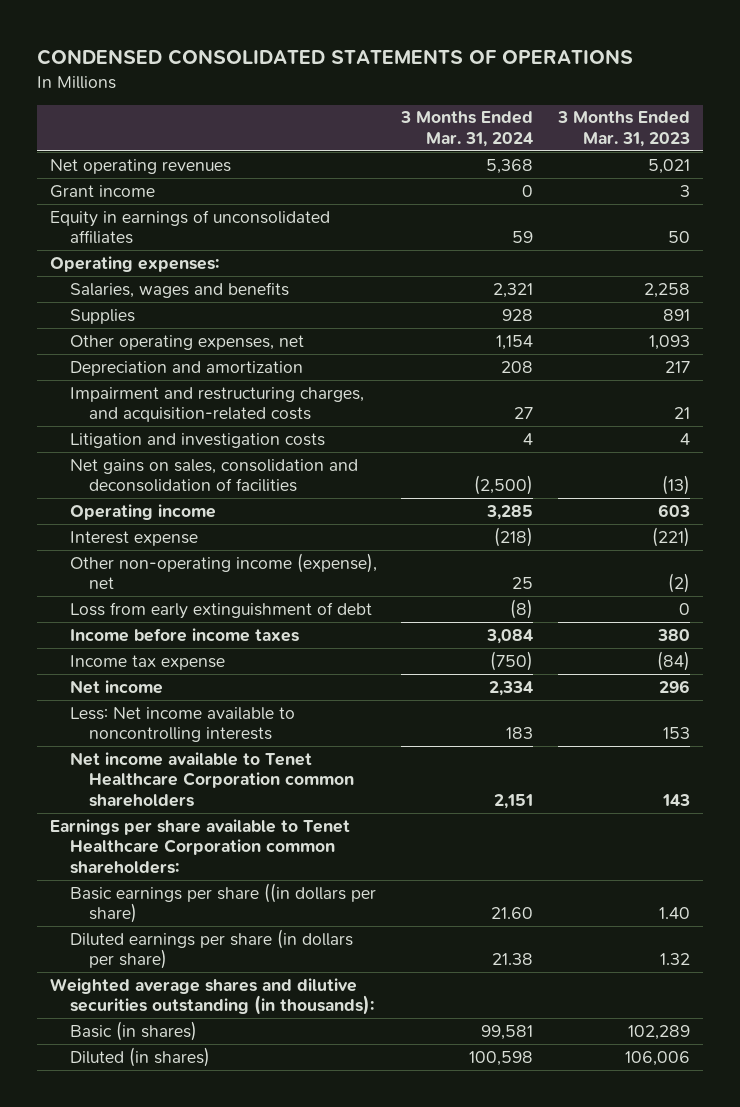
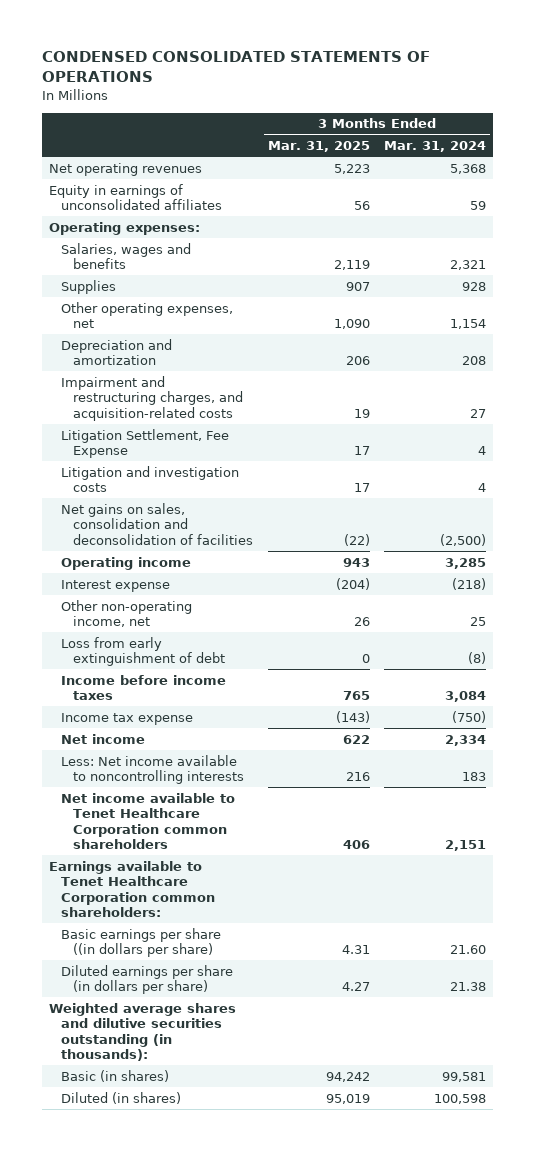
- | 3 Months Ended Mar. 31, 2024 | 3 Months Ended Mar. 31, 2023
+ | 3 Months Ended Mar. 31, 2025 | 3 Months Ended Mar. 31, 2024
- Grant income | 0 | 3
+ Litigation Settlement, Fee Expense | 17 | 4
- Other non-operating income (expense), net | 25 | (2)
+ Other non-operating income, net | 26 | 25
- Earnings per share available to Tenet Healthcare Corporation common shareholders:
+ Earnings available to Tenet Healthcare Corporation common shareholders:

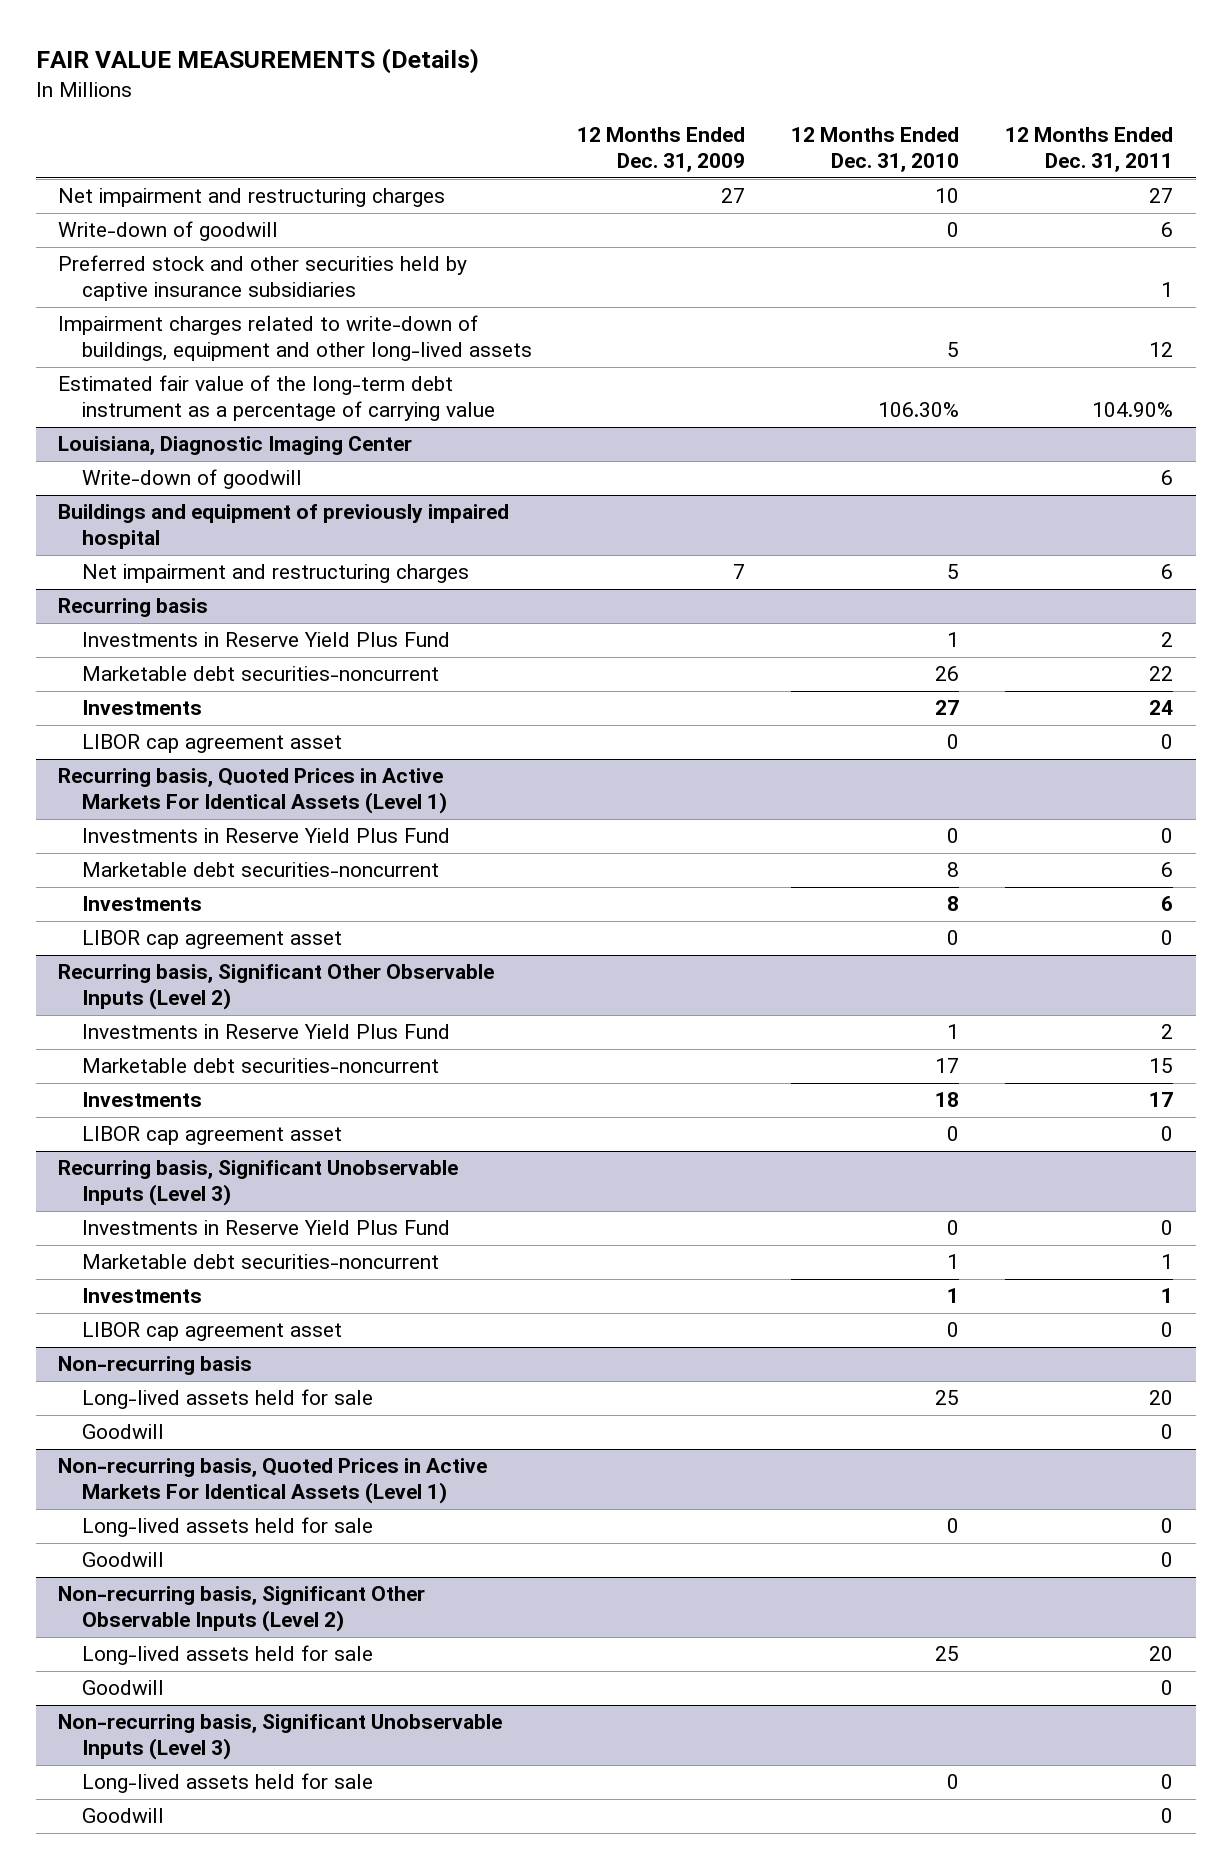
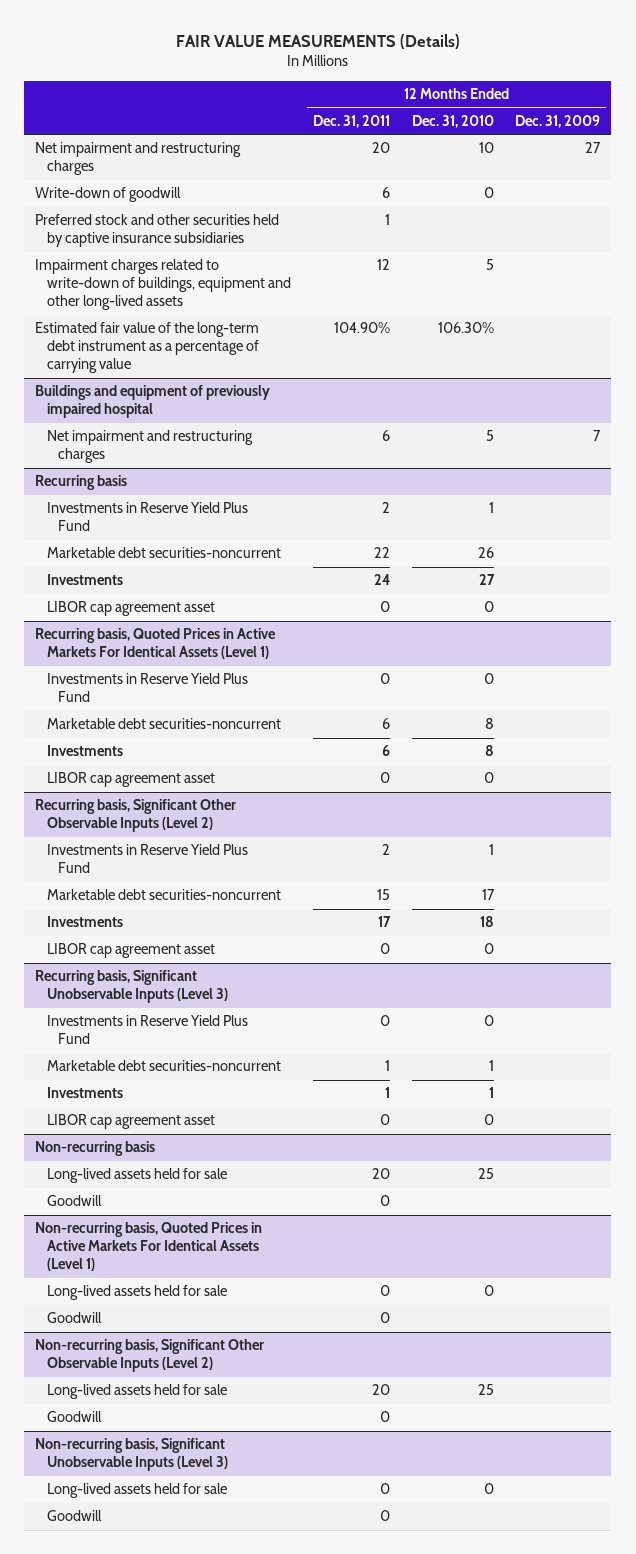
- | 12 Months Ended Dec. 31, 2009 | 12 Months Ended Dec. 31, 2010 | 12 Months Ended Dec. 31, 2011
+ | 12 Months Ended Dec. 31, 2011 | 12 Months Ended Dec. 31, 2010 | 12 Months Ended Dec. 31, 2009
- Net impairment and restructuring charges | 27 | 10 | 27
+ Net impairment and restructuring charges | 20 | 10 | 27
- Louisiana, Diagnostic Imaging Center
- Write-down of goodwill | | | 6

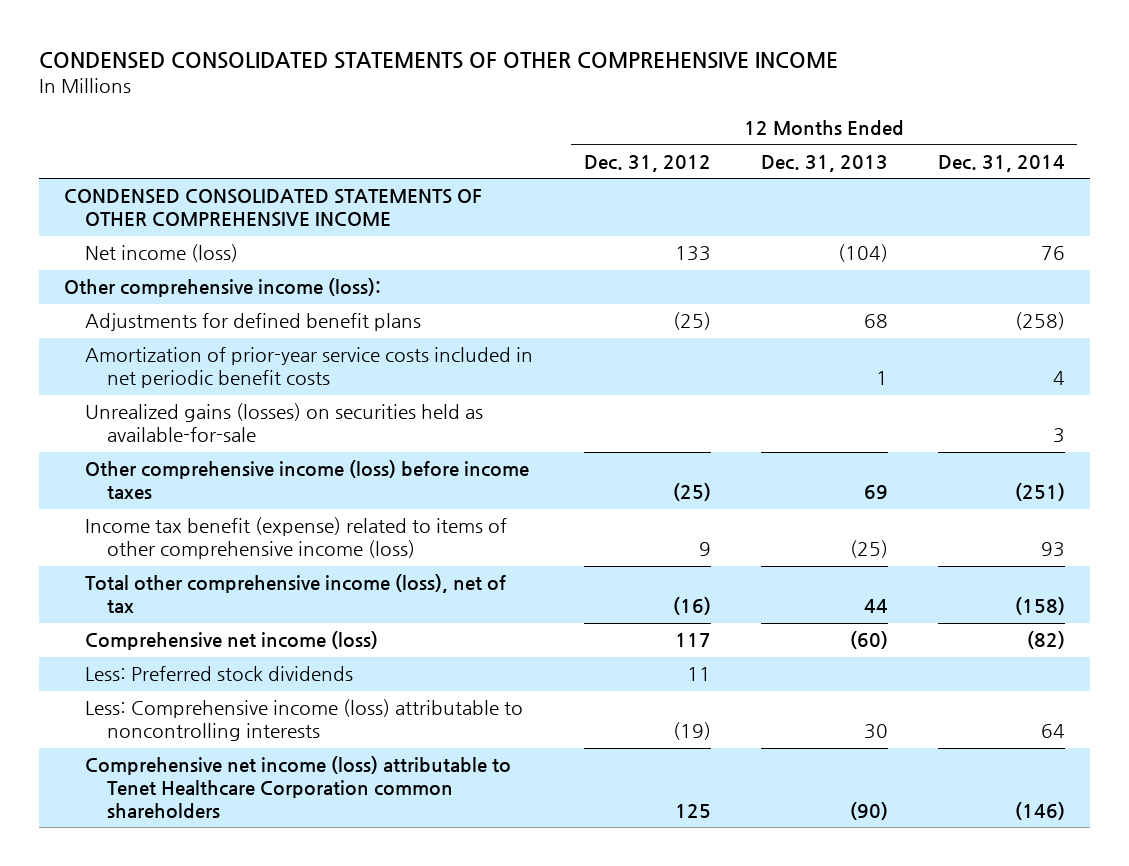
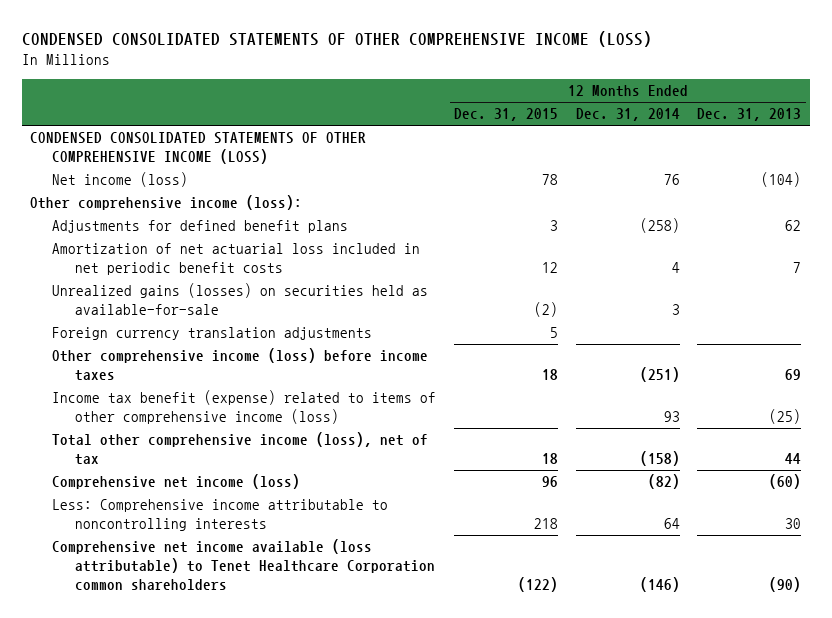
- CONDENSED CONSOLIDATED STATEMENTS OF OTHER COMPREHENSIVE INCOME
+ CONDENSED CONSOLIDATED STATEMENTS OF OTHER COMPREHENSIVE INCOME (LOSS)
- | 12 Months Ended Dec. 31, 2012 | 12 Months Ended Dec. 31, 2013 | 12 Months Ended Dec. 31, 2014
+ | 12 Months Ended Dec. 31, 2015 | 12 Months Ended Dec. 31, 2014 | 12 Months Ended Dec. 31, 2013
- CONDENSED CONSOLIDATED STATEMENTS OF OTHER COMPREHENSIVE INCOME
+ CONDENSED CONSOLIDATED STATEMENTS OF OTHER COMPREHENSIVE INCOME (LOSS)
- Adjustments for defined benefit plans | (25) | 68 | (258)
- Amortization of prior-year service costs included in net periodic benefit costs | | 1 | 4
+ Adjustments for defined benefit plans | 3 | (258) | 62
+ Amortization of net actuarial loss included in net periodic benefit costs | 12 | 4 | 7
+ Foreign currency translation adjustments | 5 | |
- Less: Preferred stock dividends | 11 | |
- Less: Comprehensive income (loss) attributable to noncontrolling interests | (19) | 30 | 64
- Comprehensive net income (loss) attributable to Tenet Healthcare Corporation common shareholders | 125 | (90) | (146)
+ Less: Comprehensive income attributable to noncontrolling interests | 218 | 64 | 30
+ Comprehensive net income available (loss attributable) to Tenet Healthcare Corporation common shareholders | (122) | (146) | (90)

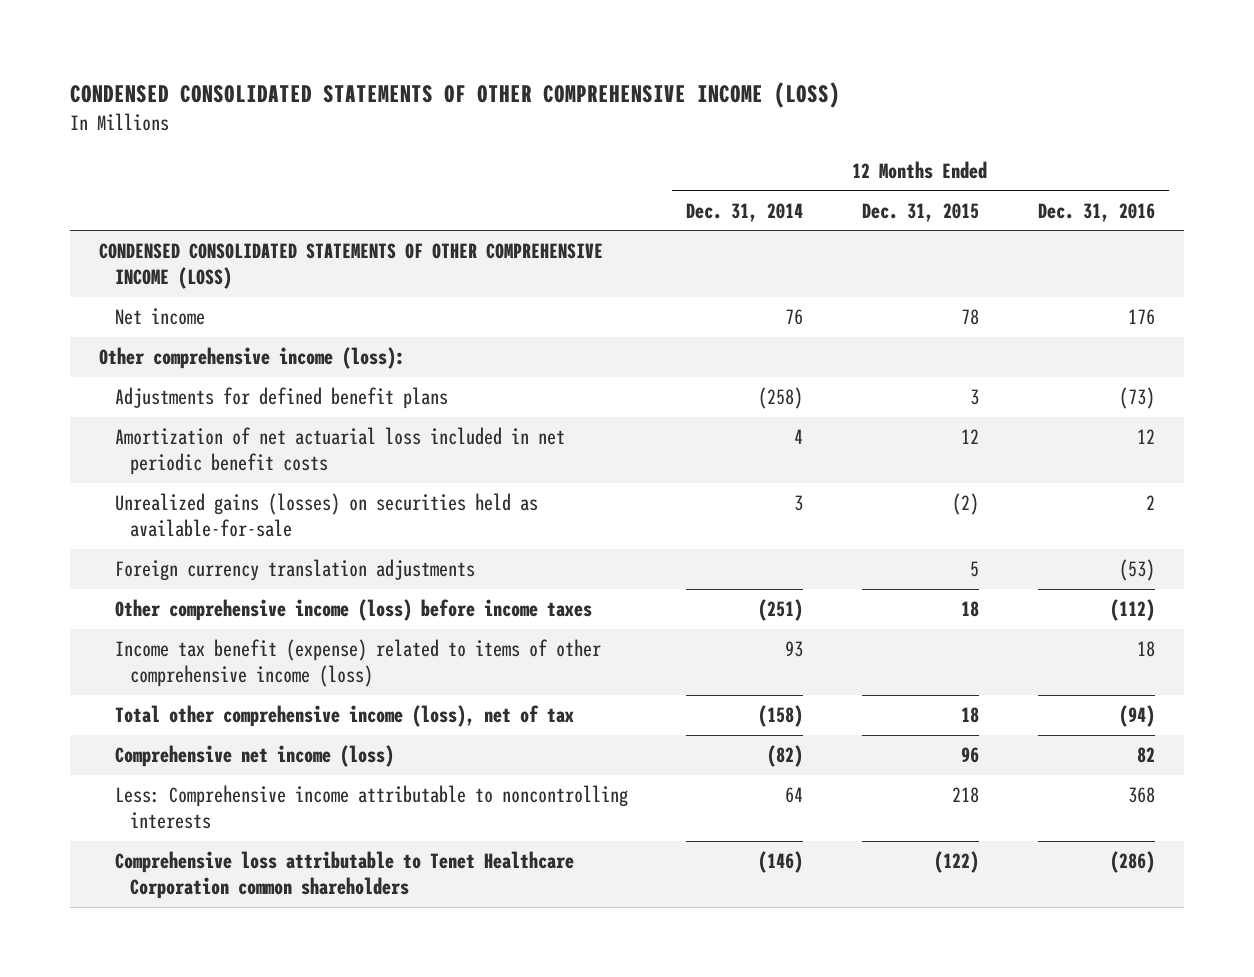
- | 12 Months Ended Dec. 31, 2015 | 12 Months Ended Dec. 31, 2014 | 12 Months Ended Dec. 31, 2013
+ | 12 Months Ended Dec. 31, 2014 | 12 Months Ended Dec. 31, 2015 | 12 Months Ended Dec. 31, 2016
- Net income (loss) | 78 | 76 | (104)
+ Net income | 76 | 78 | 176
- Comprehensive net income available (loss attributable) to Tenet Healthcare Corporation common shareholders | (122) | (146) | (90)
+ Comprehensive loss attributable to Tenet Healthcare Corporation common shareholders | (146) | (122) | (286)

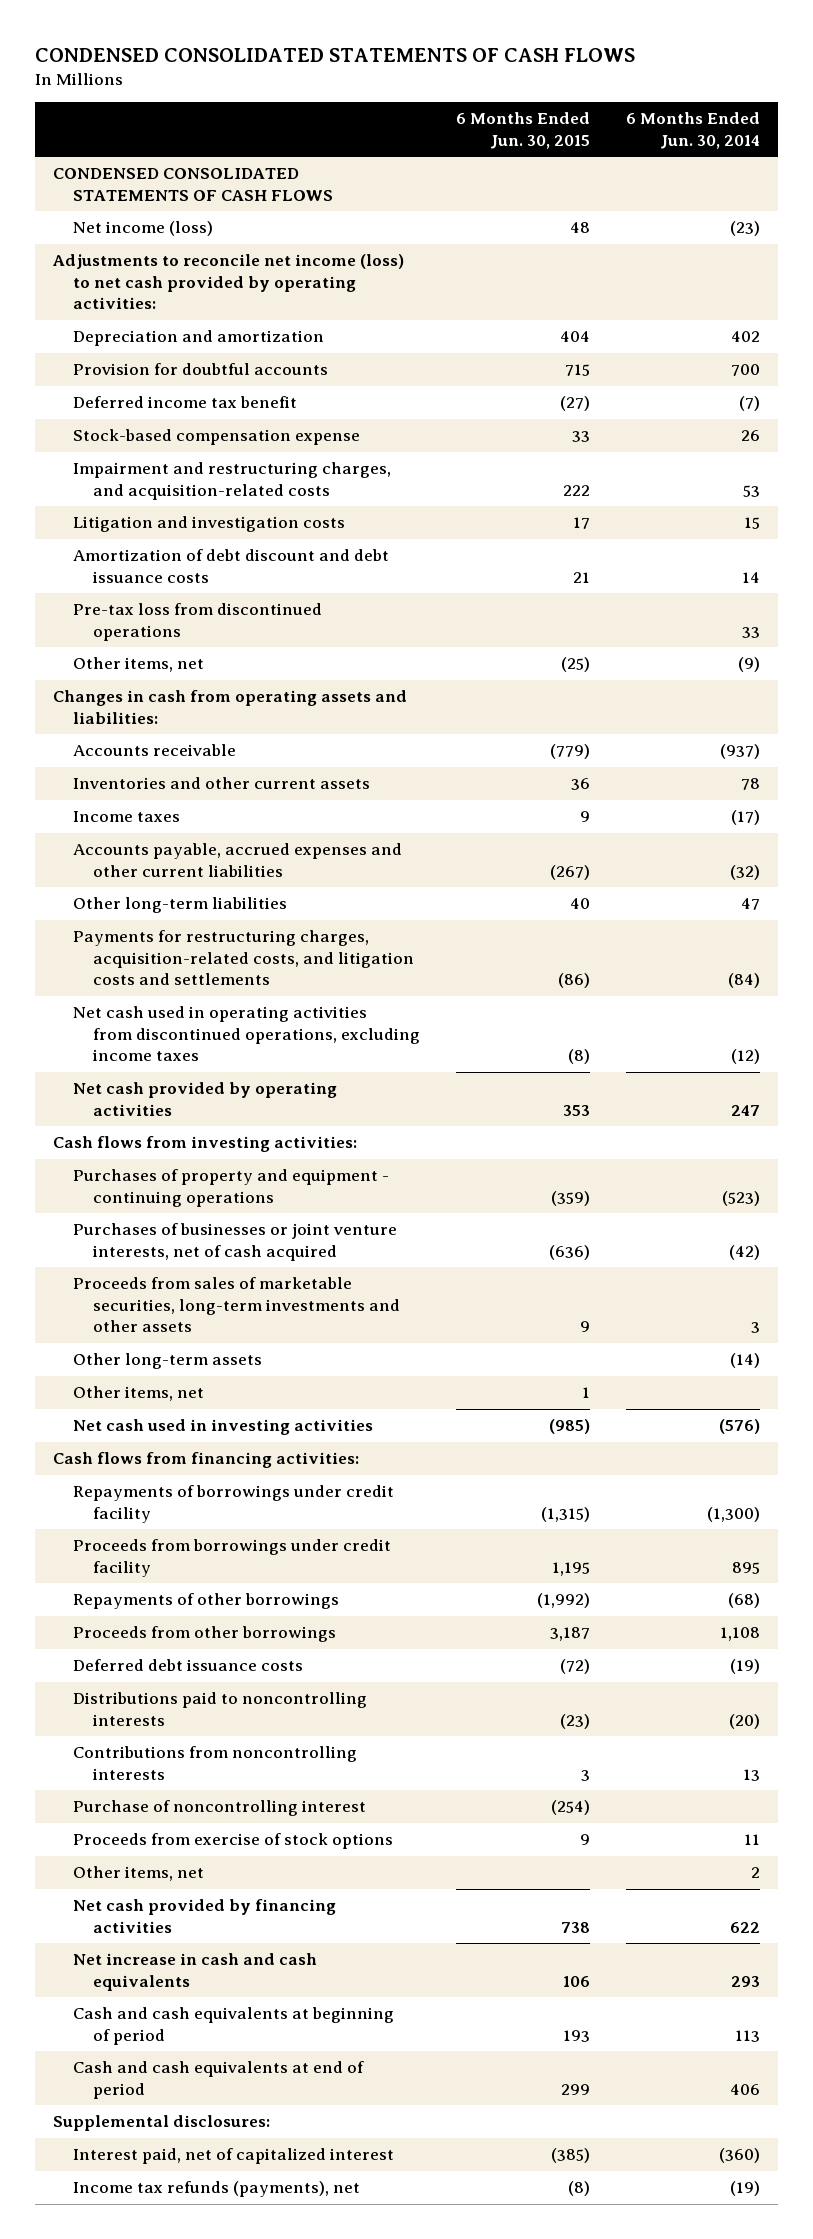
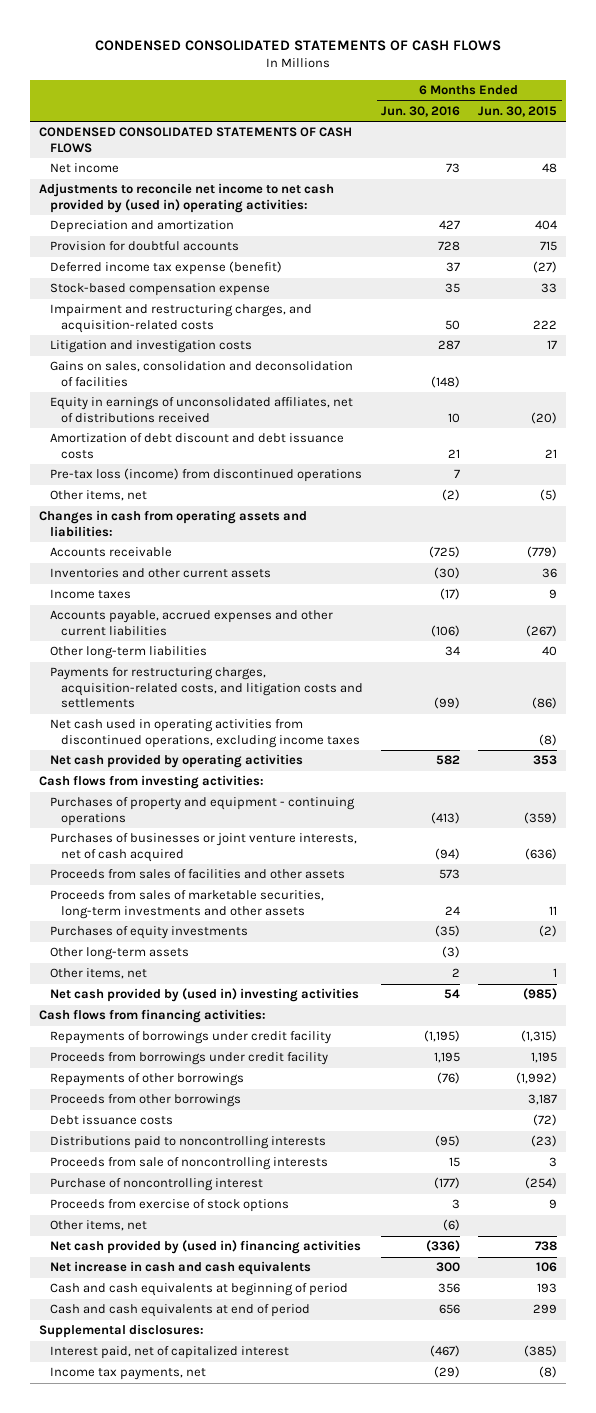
- | 6 Months Ended Jun. 30, 2015 | 6 Months Ended Jun. 30, 2014
+ | 6 Months Ended Jun. 30, 2016 | 6 Months Ended Jun. 30, 2015
- Net income (loss) | 48 | (23)
- Adjustments to reconcile net income (loss) to net cash provided by operating activities:
+ Net income | 73 | 48
+ Adjustments to reconcile net income to net cash provided by (used in) operating activities:
- Deferred income tax benefit | (27) | (7)
+ Deferred income tax expense (benefit) | 37 | (27)
+ Gains on sales, consolidation and deconsolidation of facilities | (148) |
+ Equity in earnings of unconsolidated affiliates, net of distributions received | 10 | (20)
- Pre-tax loss from discontinued operations | | 33
- Other items, net | (25) | (9)
+ Pre-tax loss (income) from discontinued operations | 7 |
+ Other items, net | (2) | (5)
- Proceeds from sales of marketable securities, long-term investments and other assets | 9 | 3
+ Proceeds from sales of facilities and other assets | 573 |
+ Proceeds from sales of marketable securities, long-term investments and other assets | 24 | 11
+ Purchases of equity investments | (35) | (2)
- Net cash used in investing activities | (985) | (576)
+ Net cash provided by (used in) investing activities | 54 | (985)
- Deferred debt issuance costs | (72) | (19)
+ Debt issuance costs | | (72)
- Contributions from noncontrolling interests | 3 | 13
+ Proceeds from sale of noncontrolling interests | 15 | 3
- Net cash provided by financing activities | 738 | 622
+ Net cash provided by (used in) financing activities | (336) | 738
- Income tax refunds (payments), net | (8) | (19)
+ Income tax payments, net | (29) | (8)

